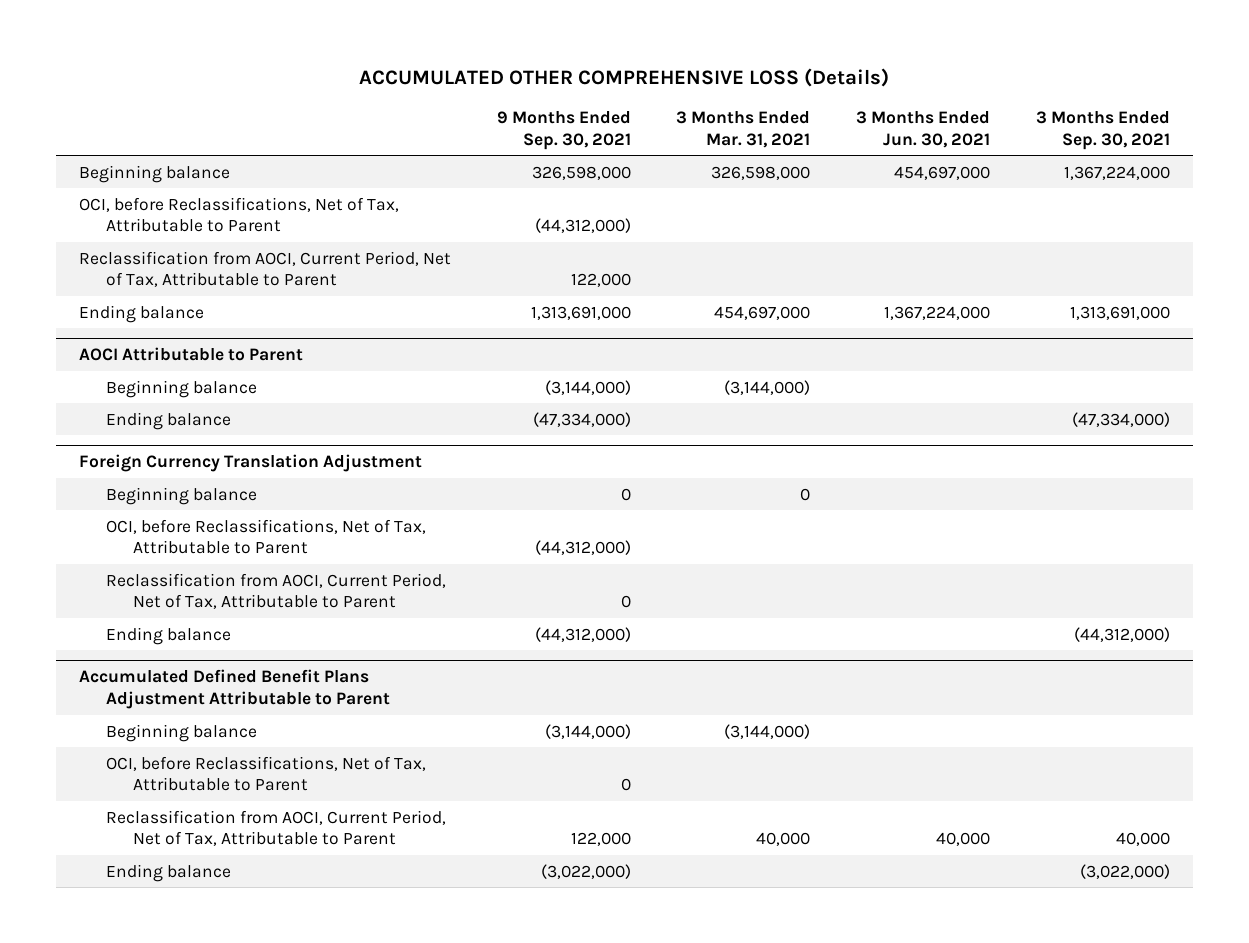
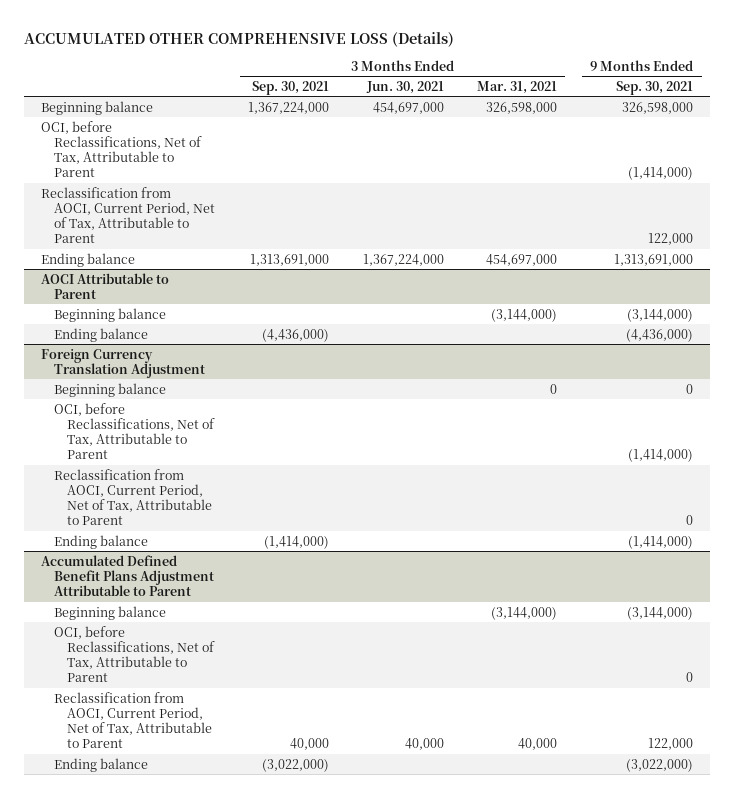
- | 9 Months Ended Sep. 30, 2021 | 3 Months Ended Mar. 31, 2021 | 3 Months Ended Jun. 30, 2021 | 3 Months Ended Sep. 30, 2021
+ | 3 Months Ended Sep. 30, 2021 | 3 Months Ended Jun. 30, 2021 | 3 Months Ended Mar. 31, 2021 | 9 Months Ended Sep. 30, 2021
- OCI, before Reclassifications, Net of Tax, Attributable to Parent | (44,312,000) | | |
+ OCI, before Reclassifications, Net of Tax, Attributable to Parent | | | | (1,414,000)
@ AOCI Attributable to Parent
- Ending balance | (47,334,000) | | | (47,334,000)
+ Ending balance | (4,436,000) | | | (4,436,000)
@ Foreign Currency Translation Adjustment
- OCI, before Reclassifications, Net of Tax, Attributable to Parent | (44,312,000) | | |
+ OCI, before Reclassifications, Net of Tax, Attributable to Parent | | | | (1,414,000)
- Ending balance | (44,312,000) | | | (44,312,000)
+ Ending balance | (1,414,000) | | | (1,414,000)

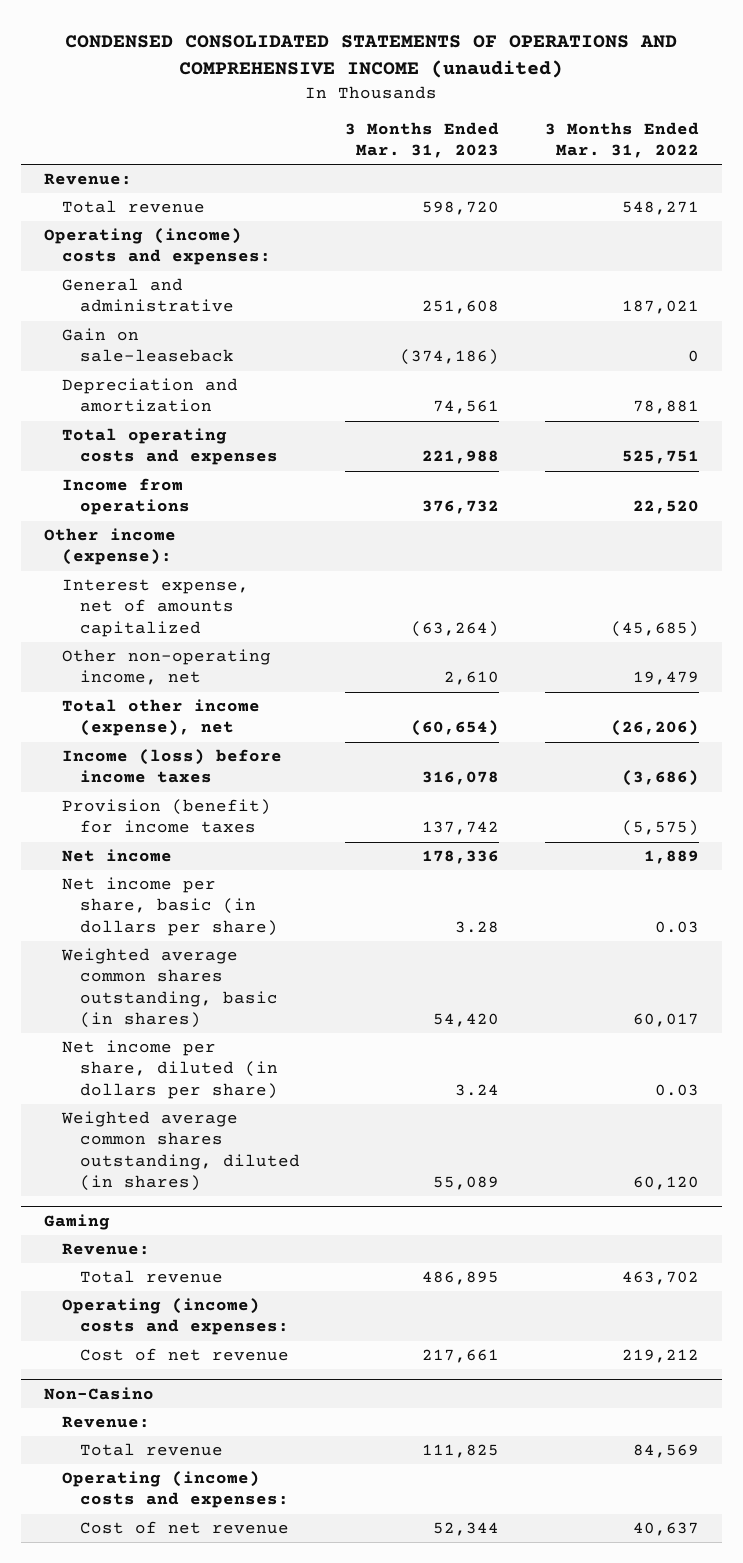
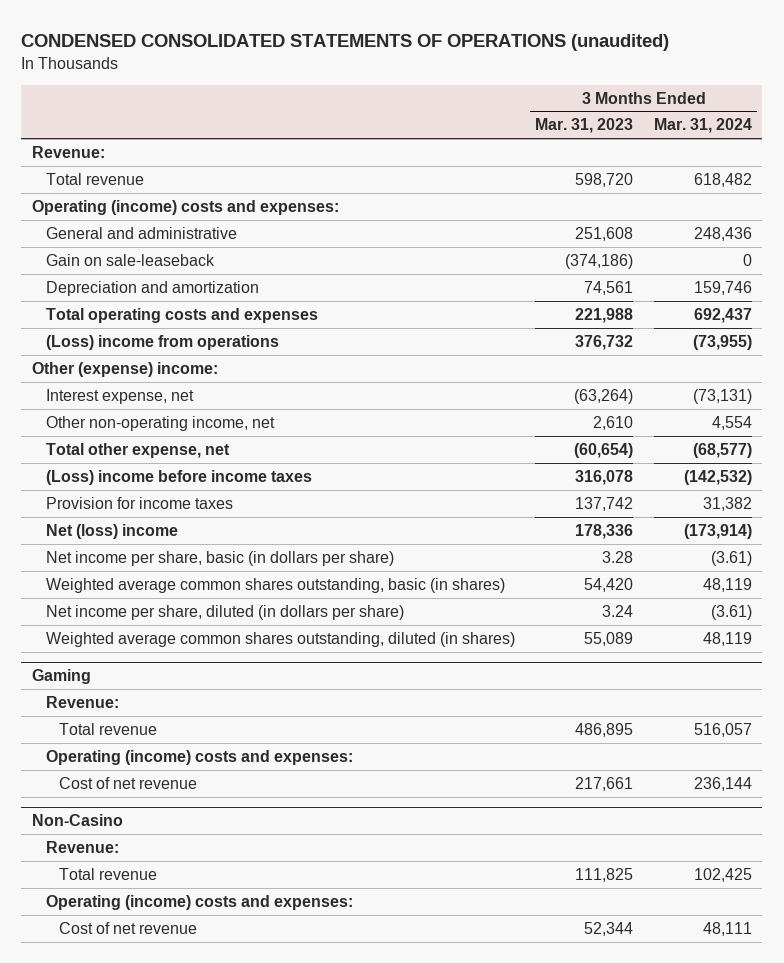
- CONDENSED CONSOLIDATED STATEMENTS OF OPERATIONS AND COMPREHENSIVE INCOME (unaudited)
+ CONDENSED CONSOLIDATED STATEMENTS OF OPERATIONS (unaudited)
- | 3 Months Ended Mar. 31, 2023 | 3 Months Ended Mar. 31, 2022
+ | 3 Months Ended Mar. 31, 2023 | 3 Months Ended Mar. 31, 2024
- Income from operations | 376,732 | 22,520
- Other income (expense):
- Interest expense, net of amounts capitalized | (63,264) | (45,685)
+ (Loss) income from operations | 376,732 | (73,955)
+ Other (expense) income:
+ Interest expense, net | (63,264) | (73,131)
- Total other income (expense), net | (60,654) | (26,206)
- Income (loss) before income taxes | 316,078 | (3,686)
- Provision (benefit) for income taxes | 137,742 | (5,575)
- Net income | 178,336 | 1,889
+ Total other expense, net | (60,654) | (68,577)
+ (Loss) income before income taxes | 316,078 | (142,532)
+ Provision for income taxes | 137,742 | 31,382
+ Net (loss) income | 178,336 | (173,914)

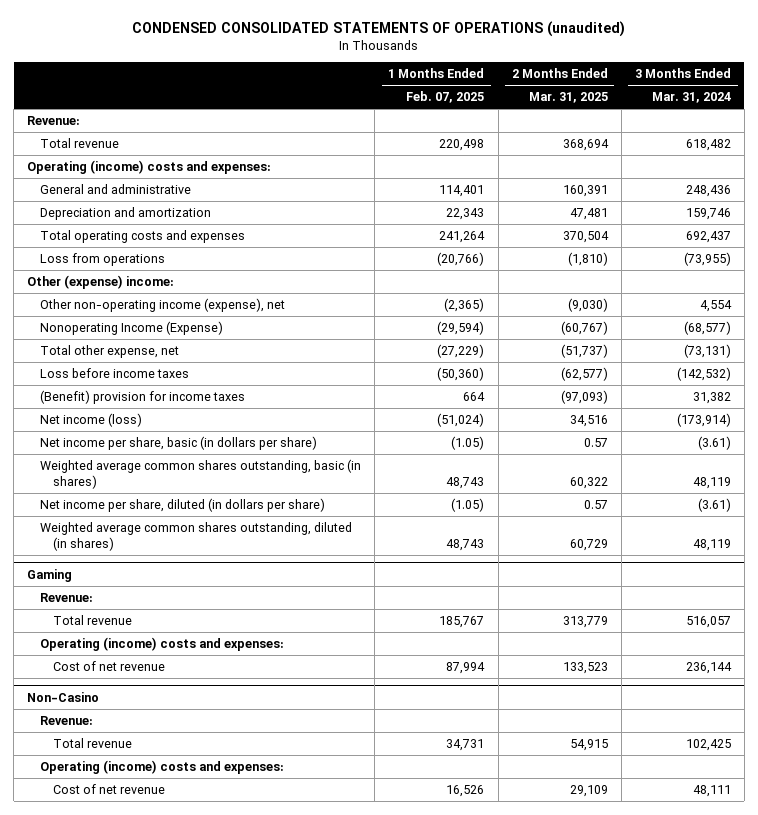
- | 3 Months Ended Mar. 31, 2023 | 3 Months Ended Mar. 31, 2024
+ | 1 Months Ended Feb. 07, 2025 | 2 Months Ended Mar. 31, 2025 | 3 Months Ended Mar. 31, 2024
- Gain on sale-leaseback | (374,186) | 0
- (Loss) income from operations | 376,732 | (73,955)
+ Loss from operations | (20,766) | (1,810) | (73,955)
- Interest expense, net | (63,264) | (73,131)
- Other non-operating income, net | 2,610 | 4,554
- Total other expense, net | (60,654) | (68,577)
- (Loss) income before income taxes | 316,078 | (142,532)
- Provision for income taxes | 137,742 | 31,382
- Net (loss) income | 178,336 | (173,914)
+ Other non-operating income (expense), net | (2,365) | (9,030) | 4,554
+ Nonoperating Income (Expense) | (29,594) | (60,767) | (68,577)
+ Total other expense, net | (27,229) | (51,737) | (73,131)
+ Loss before income taxes | (50,360) | (62,577) | (142,532)
+ (Benefit) provision for income taxes | 664 | (97,093) | 31,382
+ Net income (loss) | (51,024) | 34,516 | (173,914)

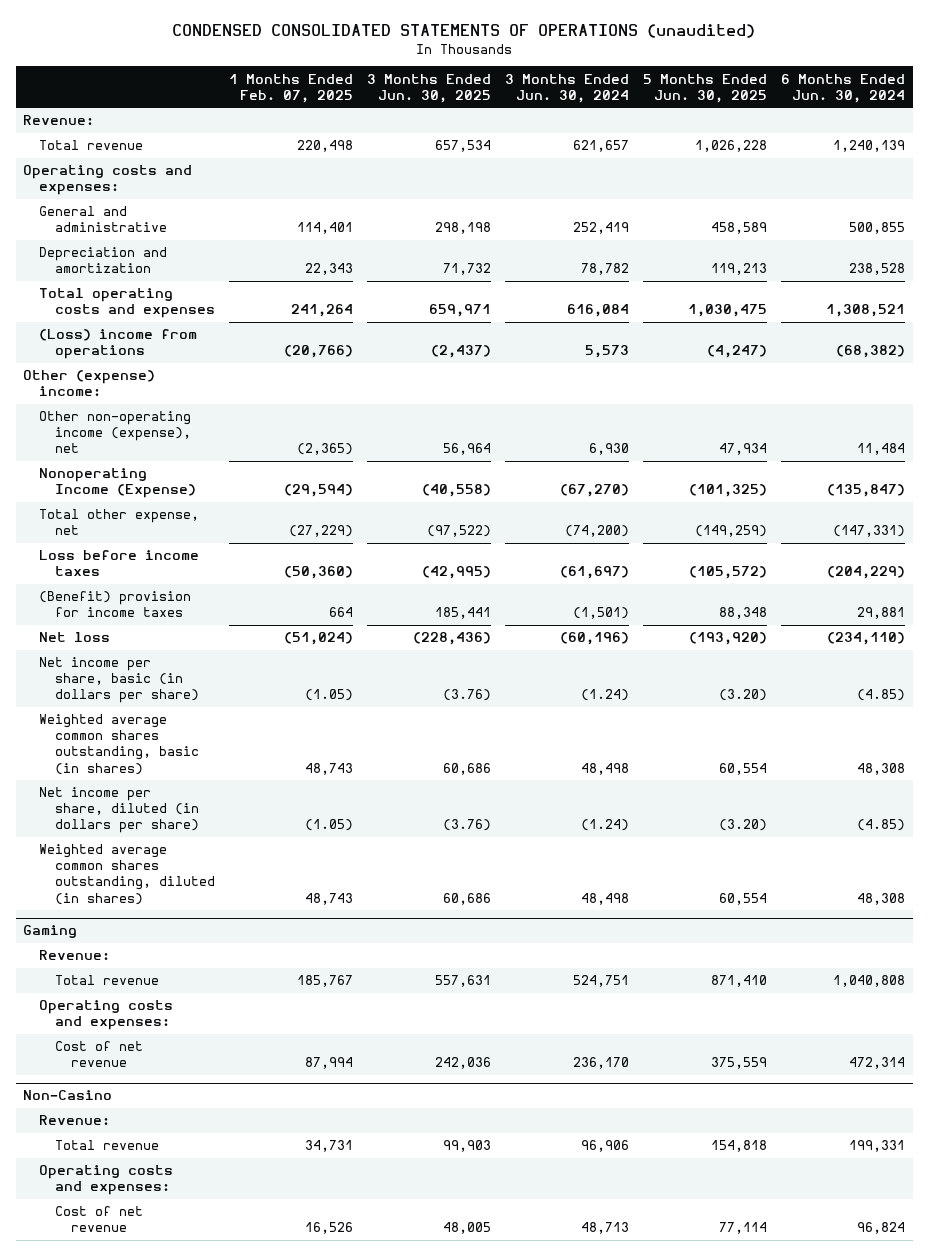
- | 1 Months Ended Feb. 07, 2025 | 2 Months Ended Mar. 31, 2025 | 3 Months Ended Mar. 31, 2024
+ | 1 Months Ended Feb. 07, 2025 | 3 Months Ended Jun. 30, 2025 | 3 Months Ended Jun. 30, 2024 | 5 Months Ended Jun. 30, 2025 | 6 Months Ended Jun. 30, 2024
- Operating (income) costs and expenses:
+ Operating costs and expenses:
- Loss from operations | (20,766) | (1,810) | (73,955)
+ (Loss) income from operations | (20,766) | (2,437) | 5,573 | (4,247) | (68,382)
- Net income (loss) | (51,024) | 34,516 | (173,914)
+ Net loss | (51,024) | (228,436) | (60,196) | (193,920) | (234,110)
@ Gaming
- Operating (income) costs and expenses:
+ Operating costs and expenses:
@ Non-Casino
- Operating (income) costs and expenses:
+ Operating costs and expenses:

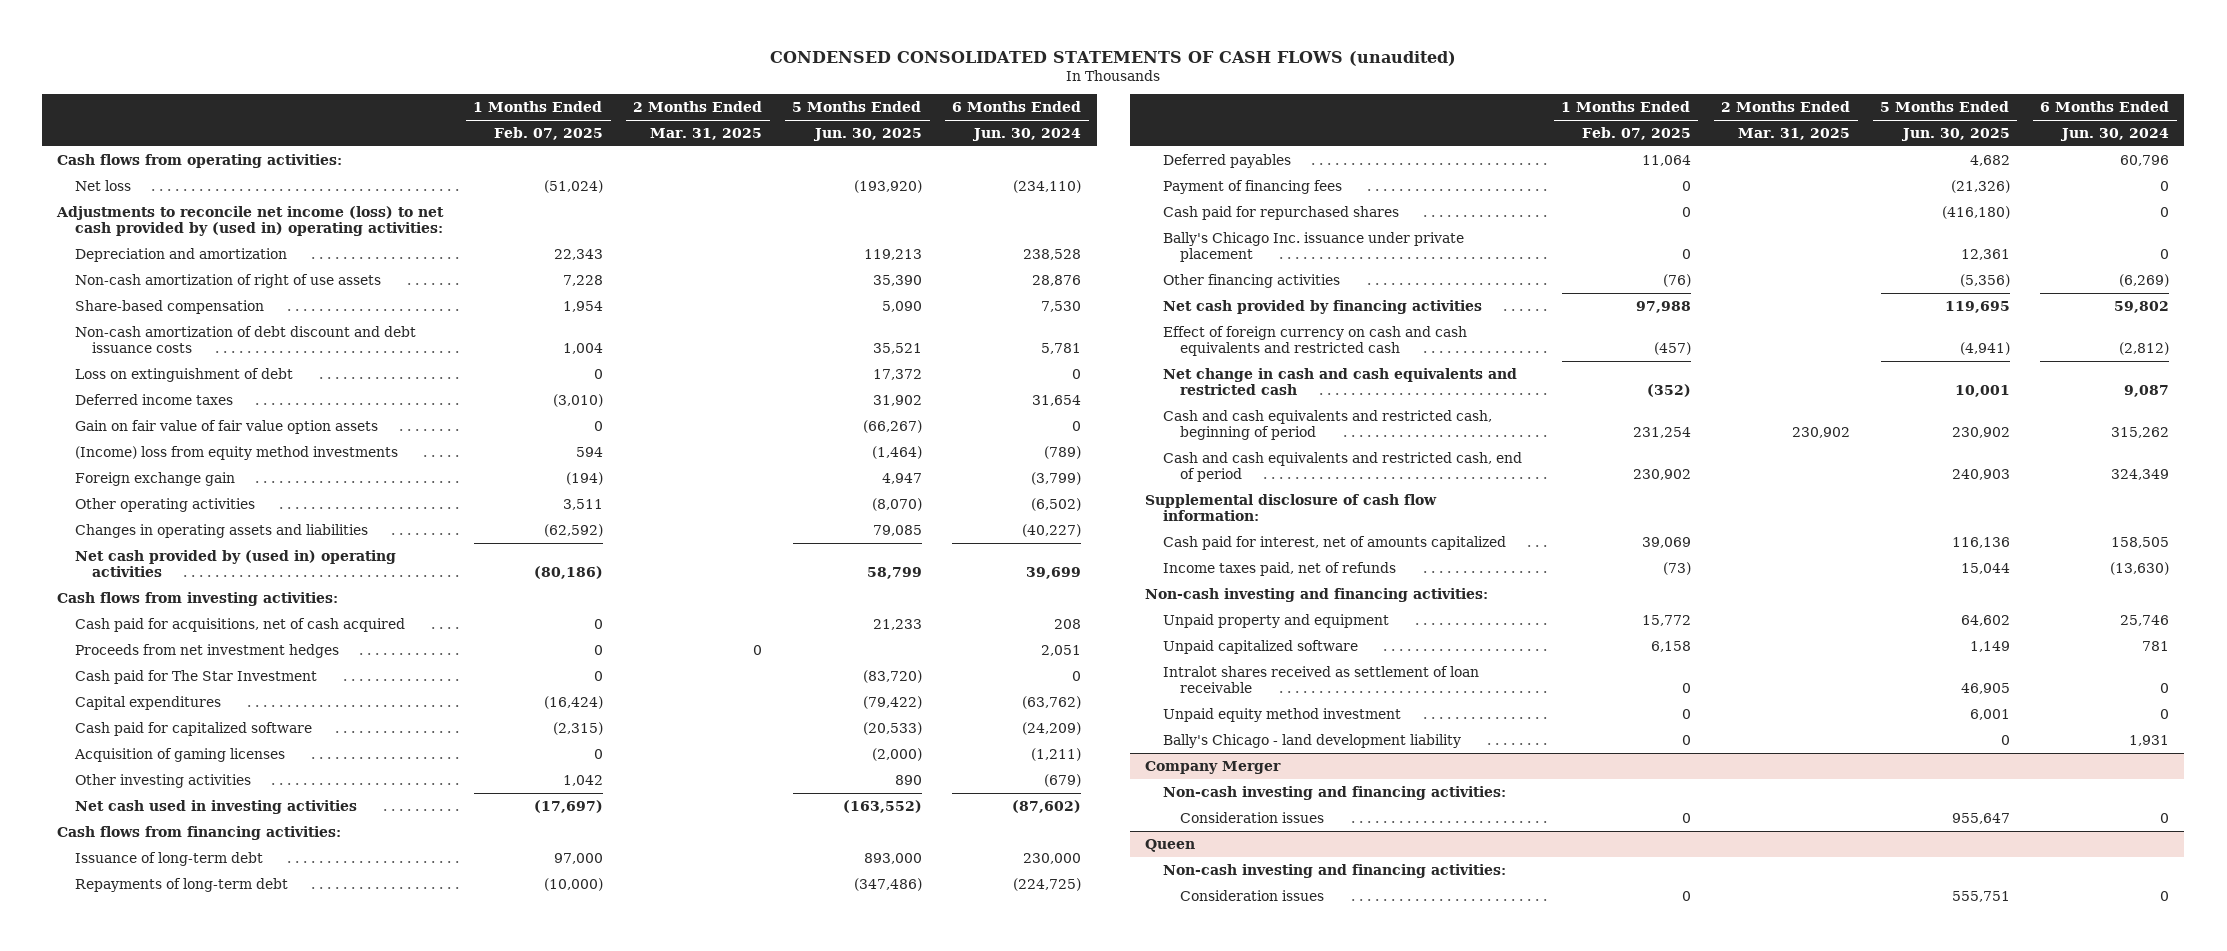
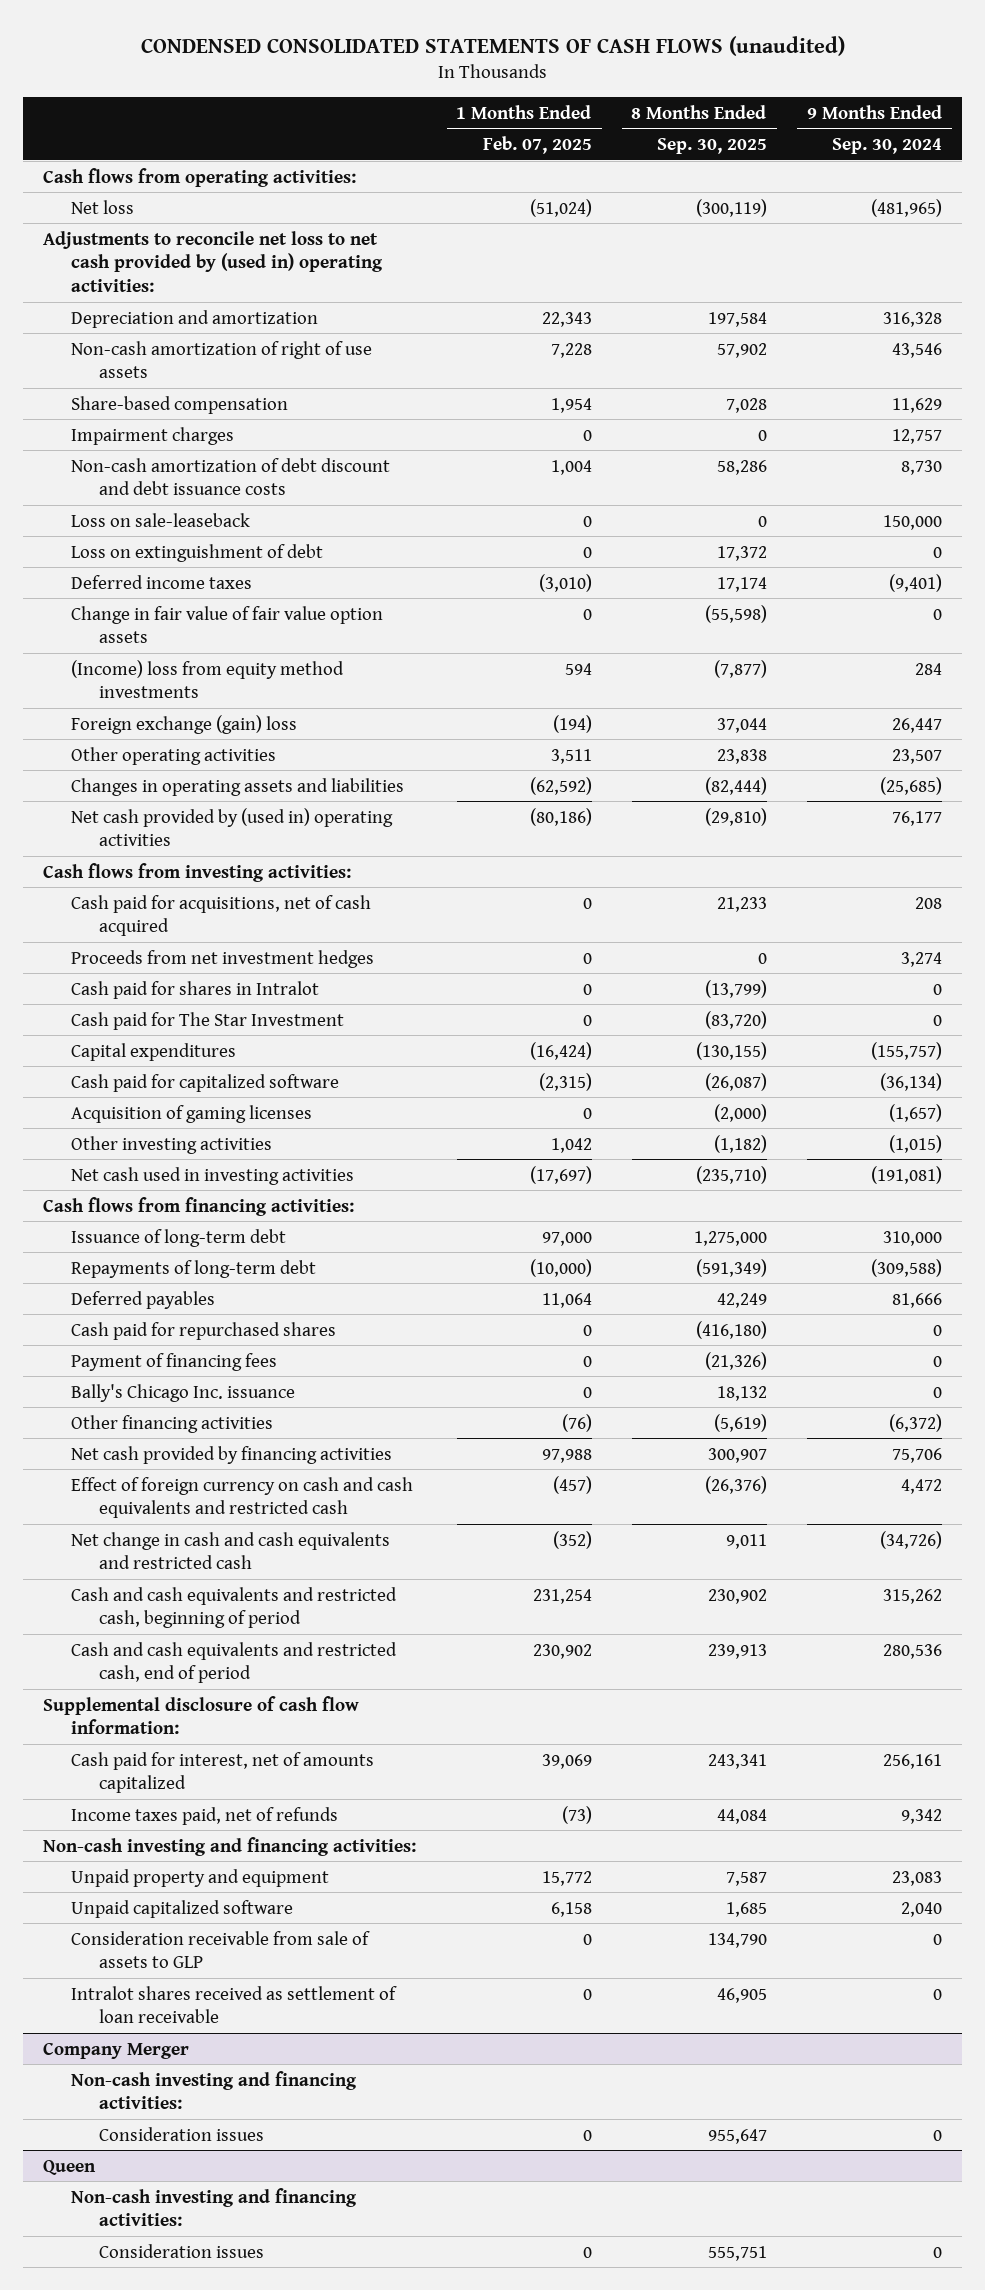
- | 1 Months Ended Feb. 07, 2025 | 2 Months Ended Mar. 31, 2025 | 5 Months Ended Jun. 30, 2025 | 6 Months Ended Jun. 30, 2024
+ | 1 Months Ended Feb. 07, 2025 | 8 Months Ended Sep. 30, 2025 | 9 Months Ended Sep. 30, 2024
- Adjustments to reconcile net income (loss) to net cash provided by (used in) operating activities:
+ Adjustments to reconcile net loss to net cash provided by (used in) operating activities:
+ Impairment charges | 0 | 0 | 12,757
+ Loss on sale-leaseback | 0 | 0 | 150,000
- Gain on fair value of fair value option assets | 0 | | (66,267) | 0
+ Change in fair value of fair value option assets | 0 | (55,598) | 0
- Foreign exchange gain | (194) | | 4,947 | (3,799)
+ Foreign exchange (gain) loss | (194) | 37,044 | 26,447
+ Cash paid for shares in Intralot | 0 | (13,799) | 0
- Bally's Chicago Inc. issuance under private placement | 0 | | 12,361 | 0
moved down: Payment of financing fees | 0 | (21,326) | 0
+ Bally's Chicago Inc. issuance | 0 | 18,132 | 0
+ Consideration receivable from sale of assets to GLP | 0 | 134,790 | 0
- Unpaid equity method investment | 0 | | 6,001 | 0
- Bally's Chicago - land development liability | 0 | | 0 | 1,931

